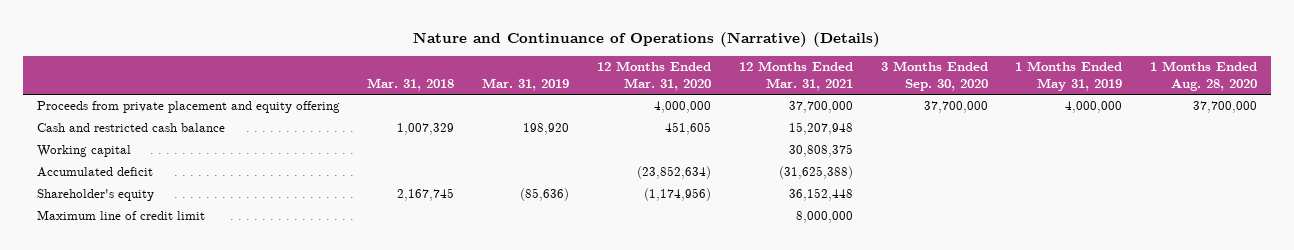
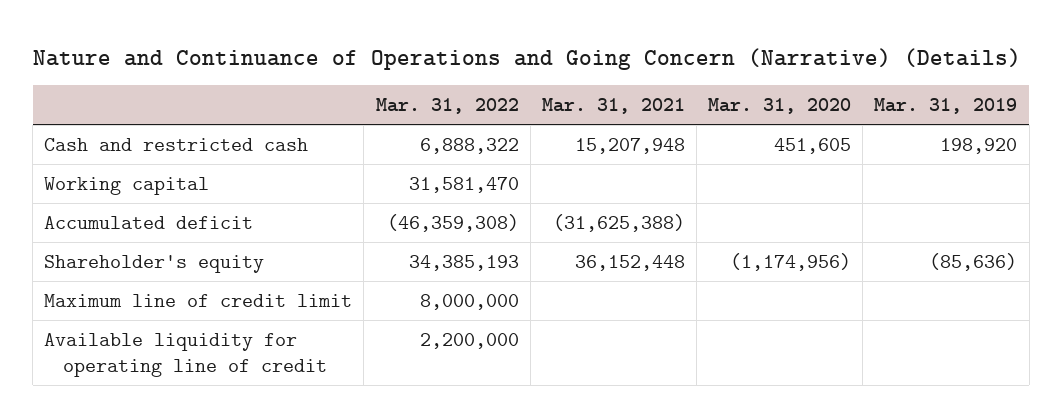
- Nature and Continuance of Operations (Narrative) (Details)
+ Nature and Continuance of Operations and Going Concern (Narrative) (Details)
- | Mar. 31, 2018 | Mar. 31, 2019 | 12 Months Ended Mar. 31, 2020 | 12 Months Ended Mar. 31, 2021 | 3 Months Ended Sep. 30, 2020 | 1 Months Ended May 31, 2019 | 1 Months Ended Aug. 28, 2020
+ | Mar. 31, 2022 | Mar. 31, 2021 | Mar. 31, 2020 | Mar. 31, 2019
- Proceeds from private placement and equity offering | | | 4,000,000 | 37,700,000 | 37,700,000 | 4,000,000 | 37,700,000
- Cash and restricted cash balance | 1,007,329 | 198,920 | 451,605 | 15,207,948 | | |
+ Cash and restricted cash | 6,888,322 | 15,207,948 | 451,605 | 198,920
+ Available liquidity for operating line of credit | 2,200,000 | | |

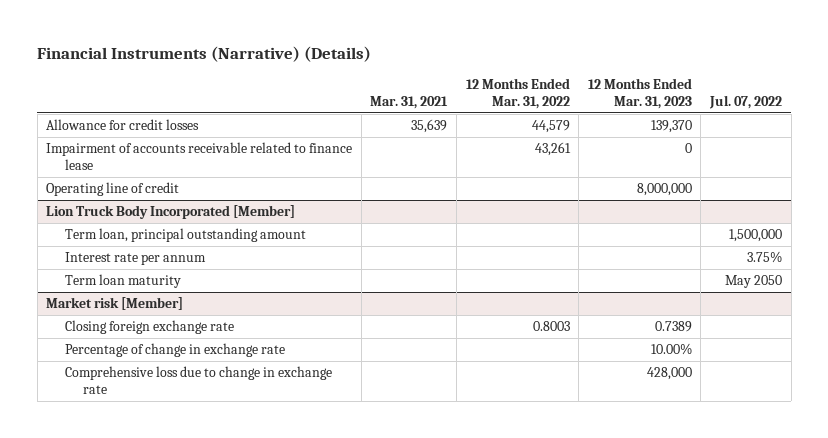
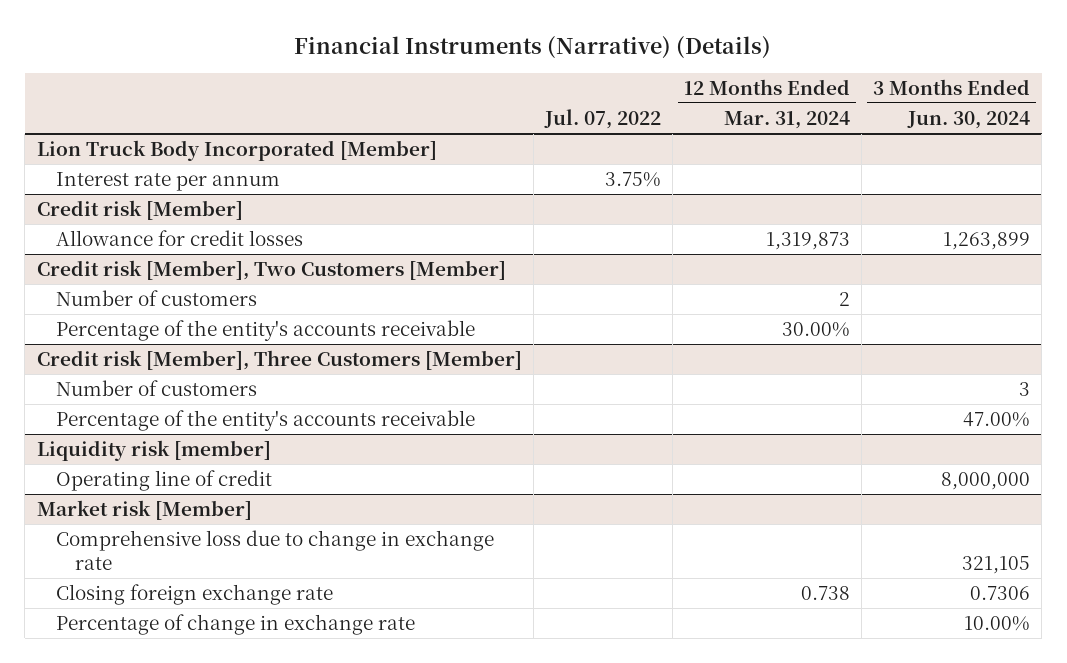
- | Mar. 31, 2021 | 12 Months Ended Mar. 31, 2022 | 12 Months Ended Mar. 31, 2023 | Jul. 07, 2022
+ | Jul. 07, 2022 | 12 Months Ended Mar. 31, 2024 | 3 Months Ended Jun. 30, 2024
- Allowance for credit losses | 35,639 | 44,579 | 139,370 |
- Impairment of accounts receivable related to finance lease | | 43,261 | 0 |
- Operating line of credit | | | 8,000,000 |
@ Lion Truck Body Incorporated [Member]
- Term loan, principal outstanding amount | | | | 1,500,000
- Term loan maturity | | | | May 2050
+ Credit risk [Member]
+ Allowance for credit losses | | 1,319,873 | 1,263,899
+ Credit risk [Member], Two Customers [Member]
+ Number of customers | | 2 |
+ Percentage of the entity's accounts receivable | | 30.00% |
+ Credit risk [Member], Three Customers [Member]
+ Number of customers | | | 3
+ Percentage of the entity's accounts receivable | | | 47.00%
+ Liquidity risk [member]
+ Operating line of credit | | | 8,000,000
@ Market risk [Member]
moved up: Comprehensive loss due to change in exchange rate | | | 321,105

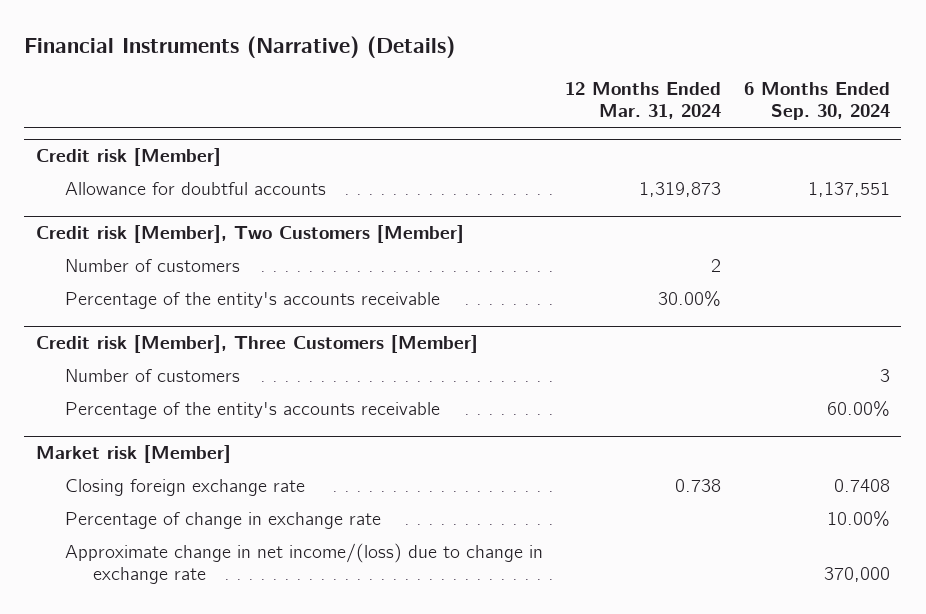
- | Jul. 07, 2022 | 12 Months Ended Mar. 31, 2024 | 3 Months Ended Jun. 30, 2024
+ | 12 Months Ended Mar. 31, 2024 | 6 Months Ended Sep. 30, 2024
- Lion Truck Body Incorporated [Member]
- Interest rate per annum | 3.75% | |
@ Credit risk [Member]
- Allowance for credit losses | | 1,319,873 | 1,263,899
+ Allowance for doubtful accounts | 1,319,873 | 1,137,551
- Liquidity risk [member]
- Operating line of credit | | | 8,000,000
@ Market risk [Member]
- Comprehensive loss due to change in exchange rate | | | 321,105
+ Approximate change in net income/(loss) due to change in exchange rate | | 370,000

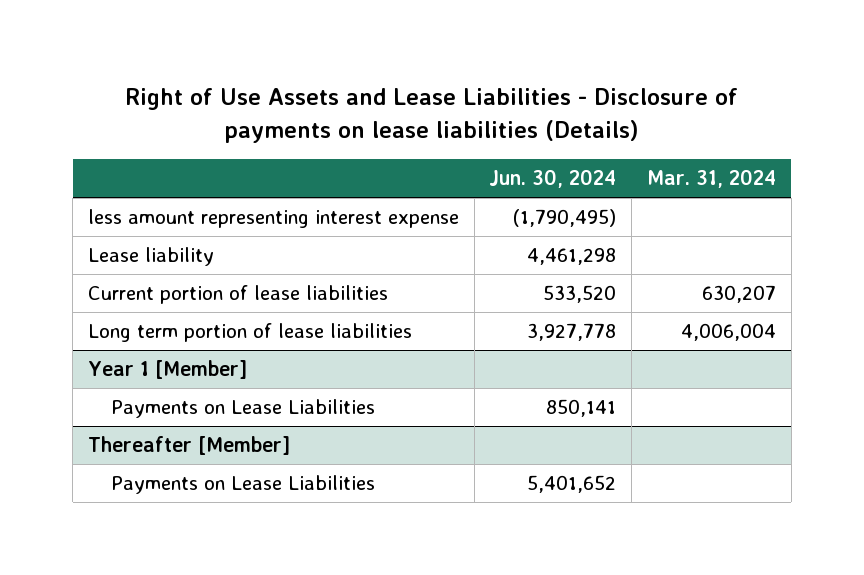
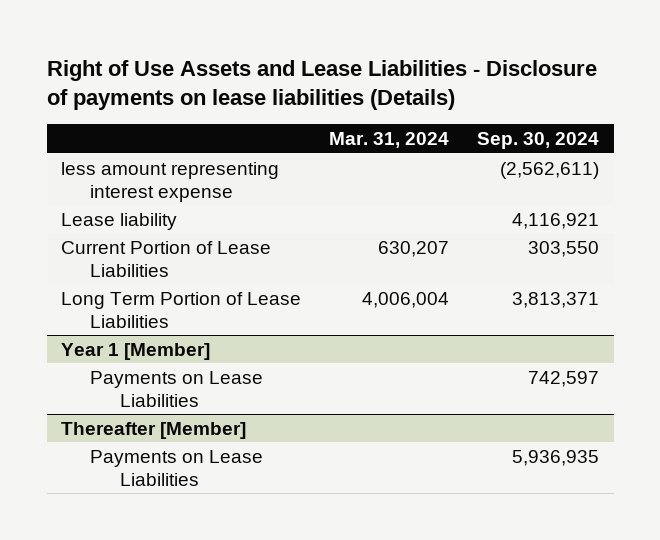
- | Jun. 30, 2024 | Mar. 31, 2024
+ | Mar. 31, 2024 | Sep. 30, 2024
- Current portion of lease liabilities | 533,520 | 630,207
- Long term portion of lease liabilities | 3,927,778 | 4,006,004
+ Current Portion of Lease Liabilities | 630,207 | 303,550
+ Long Term Portion of Lease Liabilities | 4,006,004 | 3,813,371

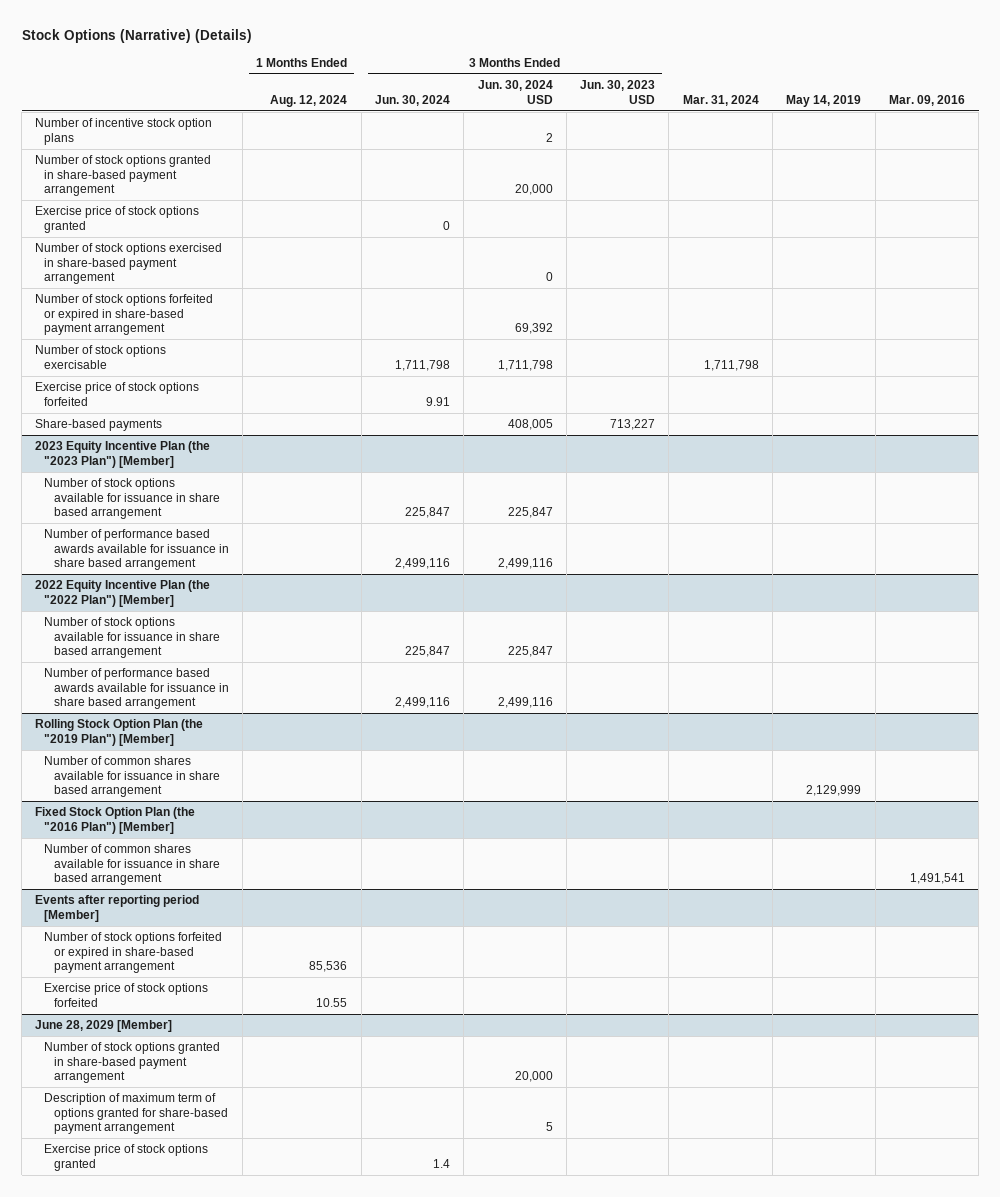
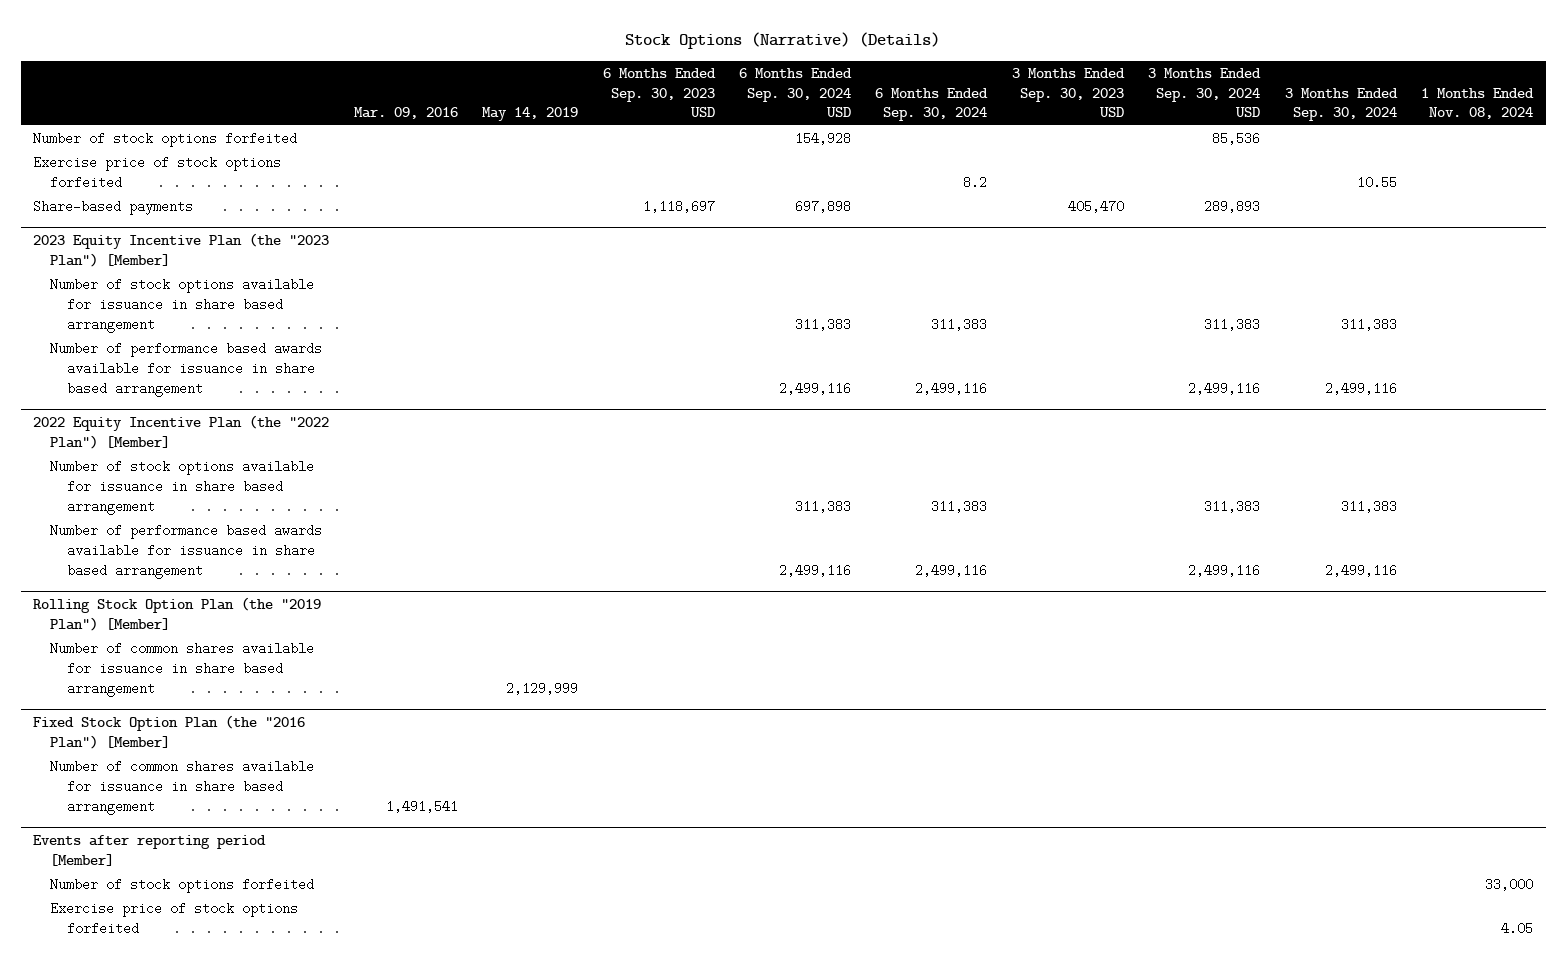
- | 1 Months Ended Aug. 12, 2024 | 3 Months Ended Jun. 30, 2024 | 3 Months Ended Jun. 30, 2024 USD | 3 Months Ended Jun. 30, 2023 USD | Mar. 31, 2024 | May 14, 2019 | Mar. 09, 2016
+ | Mar. 09, 2016 | May 14, 2019 | 6 Months Ended Sep. 30, 2023 USD | 6 Months Ended Sep. 30, 2024 USD | 6 Months Ended Sep. 30, 2024 | 3 Months Ended Sep. 30, 2023 USD | 3 Months Ended Sep. 30, 2024 USD | 3 Months Ended Sep. 30, 2024 | 1 Months Ended Nov. 08, 2024
- Number of incentive stock option plans | | | 2 | | | |
- Number of stock options granted in share-based payment arrangement | | | 20,000 | | | |
- Exercise price of stock options granted | | 0 | | | | |
- Number of stock options exercised in share-based payment arrangement | | | 0 | | | |
- Number of stock options forfeited or expired in share-based payment arrangement | | | 69,392 | | | |
- Number of stock options exercisable | | 1,711,798 | 1,711,798 | | 1,711,798 | |
+ Number of stock options forfeited | | | | 154,928 | | | 85,536 | |
@ Events after reporting period [Member]
- Number of stock options forfeited or expired in share-based payment arrangement | 85,536 | | | | | |
+ Number of stock options forfeited | | | | | | | | | 33,000
- June 28, 2029 [Member]
- Number of stock options granted in share-based payment arrangement | | | 20,000 | | | |
- Description of maximum term of options granted for share-based payment arrangement | | | 5 | | | |
- Exercise price of stock options granted | | 1.4 | | | | |

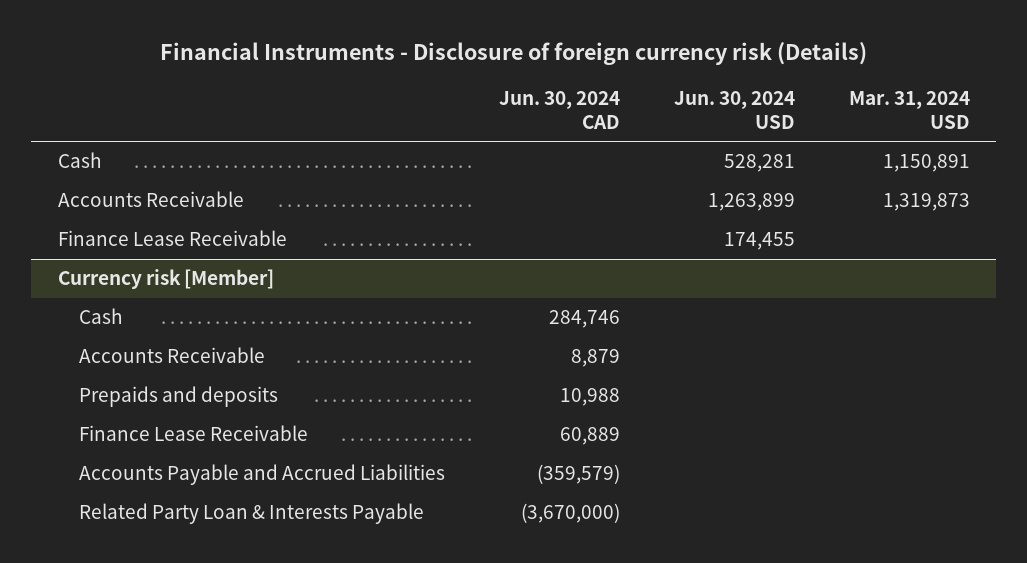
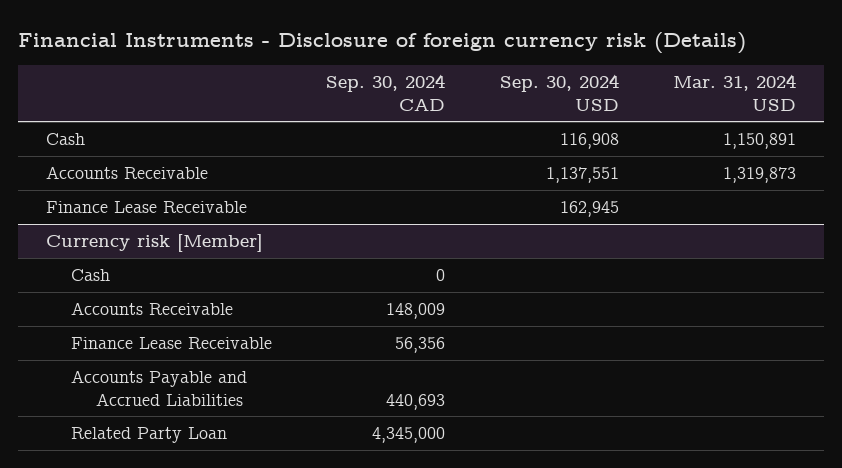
- | Jun. 30, 2024 CAD | Jun. 30, 2024 USD | Mar. 31, 2024 USD
+ | Sep. 30, 2024 CAD | Sep. 30, 2024 USD | Mar. 31, 2024 USD
@ Currency risk [Member]
- Prepaids and deposits | 10,988 | |
- Related Party Loan & Interests Payable | (3,670,000) | |
+ Related Party Loan | 4,345,000 | |

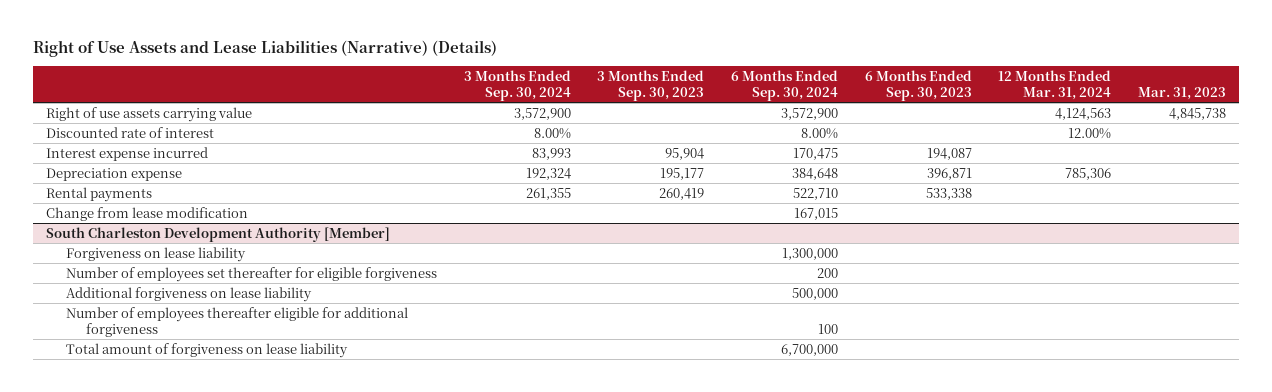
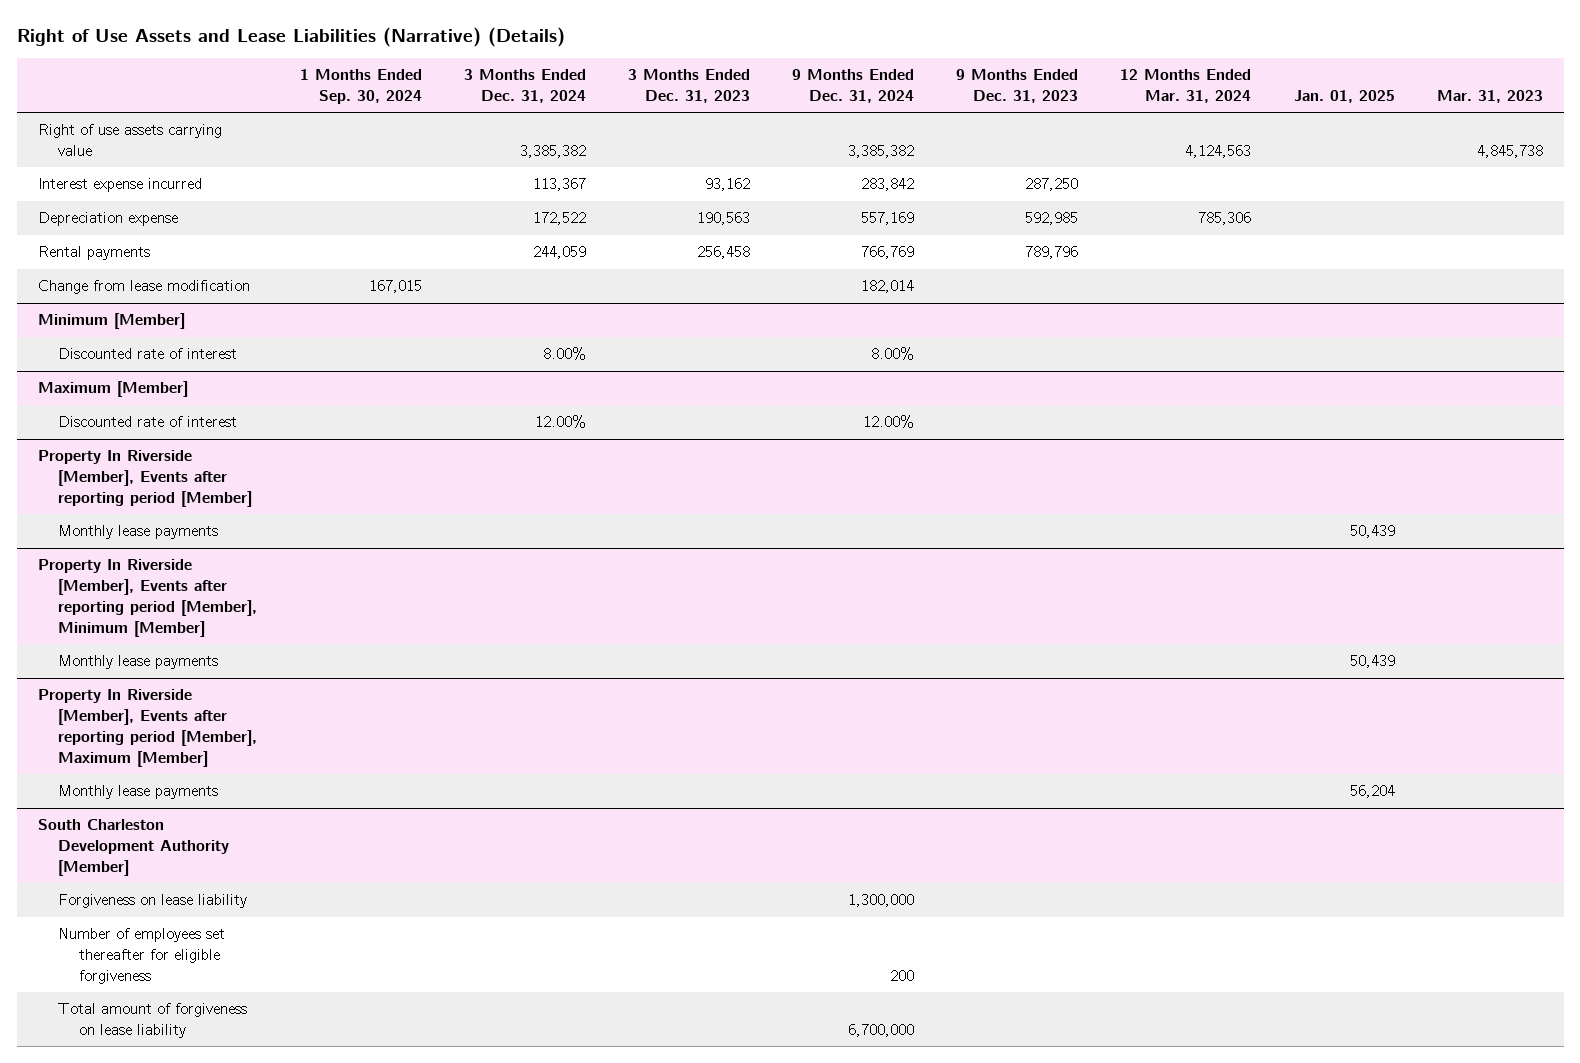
- | 3 Months Ended Sep. 30, 2024 | 3 Months Ended Sep. 30, 2023 | 6 Months Ended Sep. 30, 2024 | 6 Months Ended Sep. 30, 2023 | 12 Months Ended Mar. 31, 2024 | Mar. 31, 2023
+ | 1 Months Ended Sep. 30, 2024 | 3 Months Ended Dec. 31, 2024 | 3 Months Ended Dec. 31, 2023 | 9 Months Ended Dec. 31, 2024 | 9 Months Ended Dec. 31, 2023 | 12 Months Ended Mar. 31, 2024 | Jan. 01, 2025 | Mar. 31, 2023
- Discounted rate of interest | 8.00% | | 8.00% | | 12.00% |
+ Minimum [Member]
+ Discounted rate of interest | | 8.00% | | 8.00% | | | |
+ Maximum [Member]
+ Discounted rate of interest | | 12.00% | | 12.00% | | | |
+ Property In Riverside [Member], Events after reporting period [Member]
+ Monthly lease payments | | | | | | | 50,439 |
+ Property In Riverside [Member], Events after reporting period [Member], Minimum [Member]
+ Monthly lease payments | | | | | | | 50,439 |
+ Property In Riverside [Member], Events after reporting period [Member], Maximum [Member]
+ Monthly lease payments | | | | | | | 56,204 |
@ South Charleston Development Authority [Member]
- Additional forgiveness on lease liability | | | 500,000 | | |
- Number of employees thereafter eligible for additional forgiveness | | | 100 | | |

